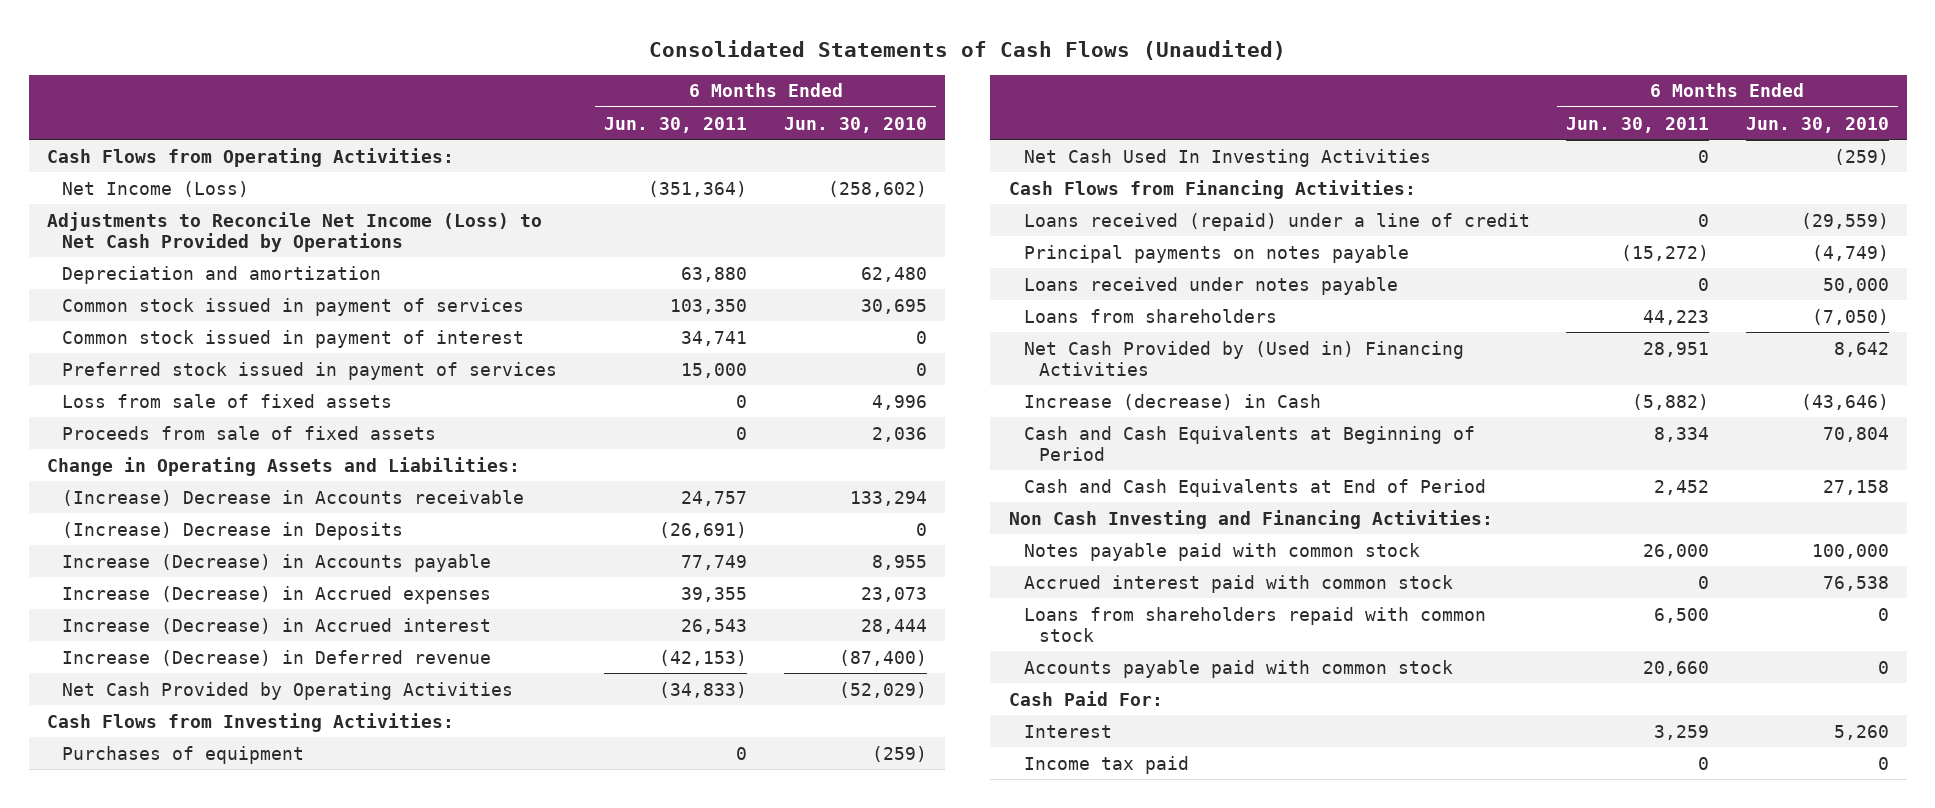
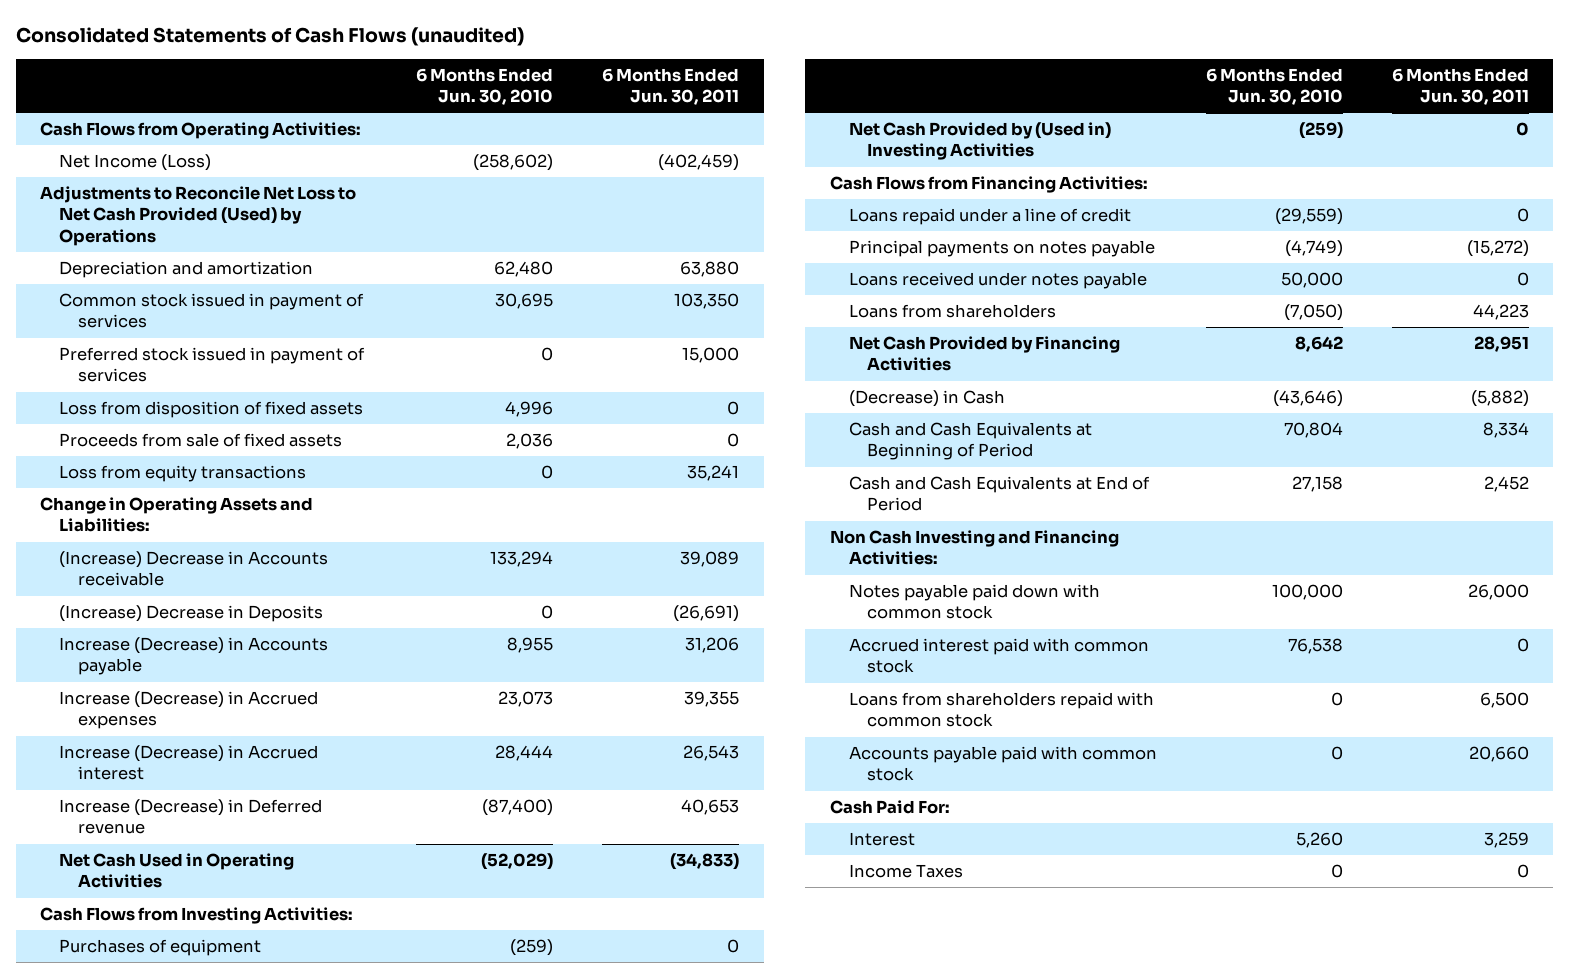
- Consolidated Statements of Cash Flows (Unaudited)
+ Consolidated Statements of Cash Flows (unaudited)
- | 6 Months Ended Jun. 30, 2011 | 6 Months Ended Jun. 30, 2010
+ | 6 Months Ended Jun. 30, 2010 | 6 Months Ended Jun. 30, 2011
- Net Income (Loss) | (351,364) | (258,602)
- Adjustments to Reconcile Net Income (Loss) to Net Cash Provided by Operations
+ Net Income (Loss) | (258,602) | (402,459)
+ Adjustments to Reconcile Net Loss to Net Cash Provided (Used) by Operations
- Common stock issued in payment of interest | 34,741 | 0
- Loss from sale of fixed assets | 0 | 4,996
+ Loss from disposition of fixed assets | 4,996 | 0
+ Loss from equity transactions | 0 | 35,241
- (Increase) Decrease in Accounts receivable | 24,757 | 133,294
+ (Increase) Decrease in Accounts receivable | 133,294 | 39,089
- Increase (Decrease) in Accounts payable | 77,749 | 8,955
+ Increase (Decrease) in Accounts payable | 8,955 | 31,206
- Increase (Decrease) in Deferred revenue | (42,153) | (87,400)
- Net Cash Provided by Operating Activities | (34,833) | (52,029)
+ Increase (Decrease) in Deferred revenue | (87,400) | 40,653
+ Net Cash Used in Operating Activities | (52,029) | (34,833)
- Net Cash Used In Investing Activities | 0 | (259)
+ Net Cash Provided by (Used in) Investing Activities | (259) | 0
- Loans received (repaid) under a line of credit | 0 | (29,559)
+ Loans repaid under a line of credit | (29,559) | 0
- Net Cash Provided by (Used in) Financing Activities | 28,951 | 8,642
- Increase (decrease) in Cash | (5,882) | (43,646)
+ Net Cash Provided by Financing Activities | 8,642 | 28,951
+ (Decrease) in Cash | (43,646) | (5,882)
- Notes payable paid with common stock | 26,000 | 100,000
+ Notes payable paid down with common stock | 100,000 | 26,000
- Income tax paid | 0 | 0
+ Income Taxes | 0 | 0

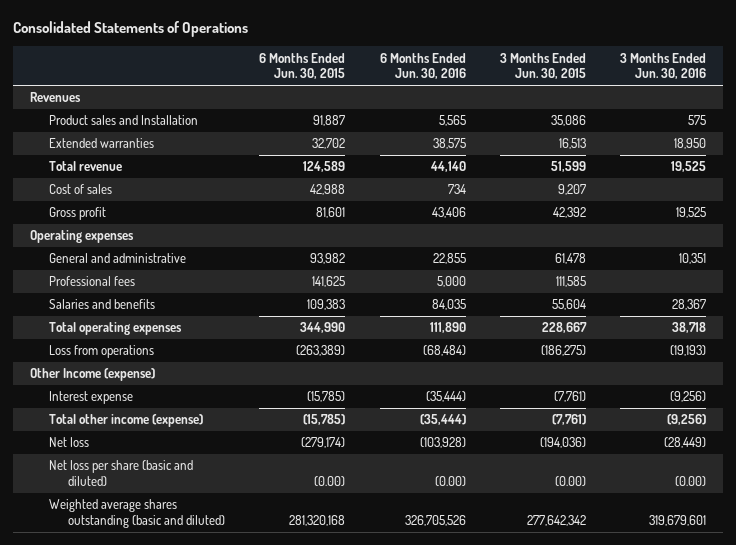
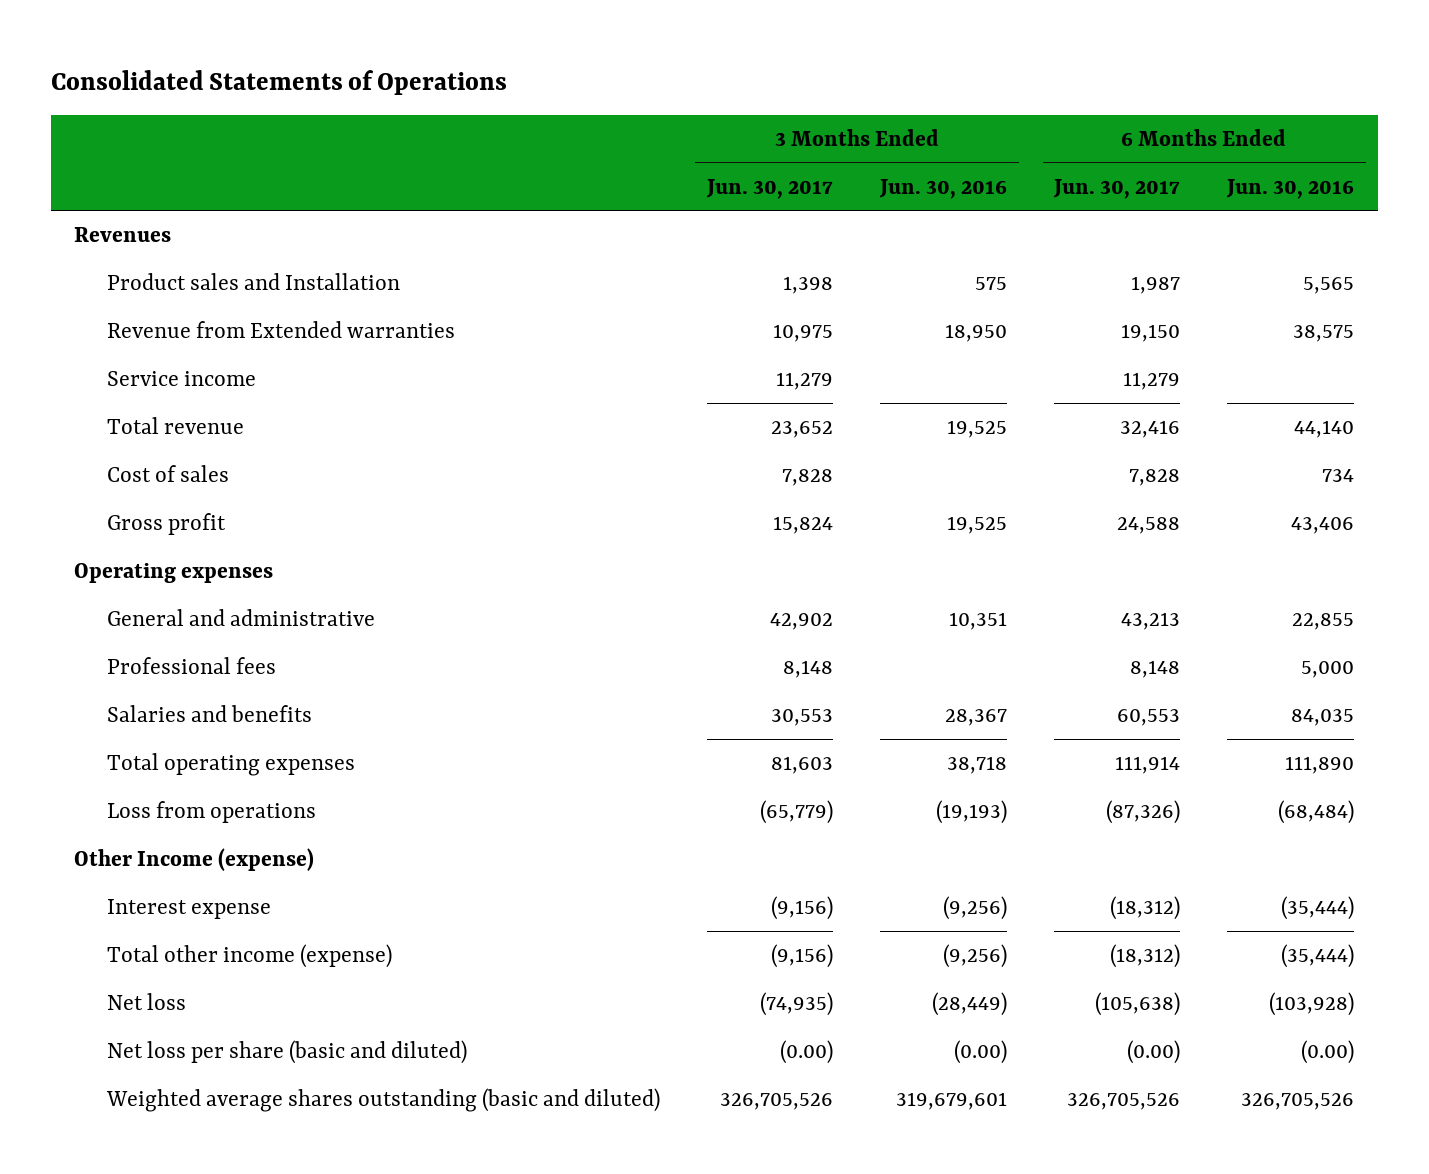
- | 6 Months Ended Jun. 30, 2015 | 6 Months Ended Jun. 30, 2016 | 3 Months Ended Jun. 30, 2015 | 3 Months Ended Jun. 30, 2016
+ | 3 Months Ended Jun. 30, 2017 | 3 Months Ended Jun. 30, 2016 | 6 Months Ended Jun. 30, 2017 | 6 Months Ended Jun. 30, 2016
- Extended warranties | 32,702 | 38,575 | 16,513 | 18,950
+ Revenue from Extended warranties | 10,975 | 18,950 | 19,150 | 38,575
+ Service income | 11,279 | | 11,279 |

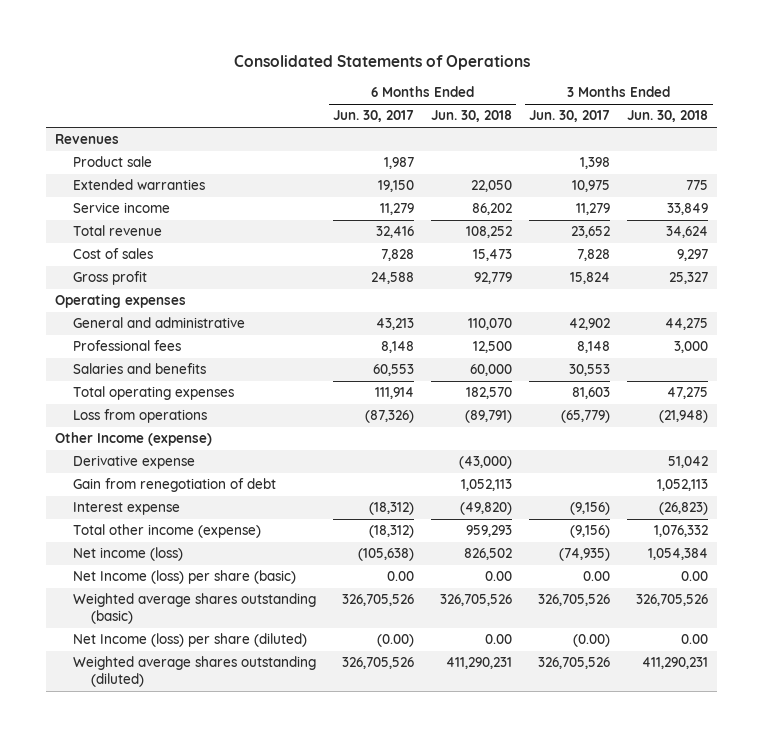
- | 3 Months Ended Jun. 30, 2017 | 3 Months Ended Jun. 30, 2016 | 6 Months Ended Jun. 30, 2017 | 6 Months Ended Jun. 30, 2016
+ | 6 Months Ended Jun. 30, 2017 | 6 Months Ended Jun. 30, 2018 | 3 Months Ended Jun. 30, 2017 | 3 Months Ended Jun. 30, 2018
- Product sales and Installation | 1,398 | 575 | 1,987 | 5,565
- Revenue from Extended warranties | 10,975 | 18,950 | 19,150 | 38,575
+ Product sale | 1,987 | | 1,398 |
+ Extended warranties | 19,150 | 22,050 | 10,975 | 775
+ Derivative expense | | (43,000) | | 51,042
+ Gain from renegotiation of debt | | 1,052,113 | | 1,052,113
- Net loss | (74,935) | (28,449) | (105,638) | (103,928)
- Net loss per share (basic and diluted) | (0.00) | (0.00) | (0.00) | (0.00)
- Weighted average shares outstanding (basic and diluted) | 326,705,526 | 319,679,601 | 326,705,526 | 326,705,526
+ Net income (loss) | (105,638) | 826,502 | (74,935) | 1,054,384
+ Net Income (loss) per share (basic) | 0.00 | 0.00 | 0.00 | 0.00
+ Weighted average shares outstanding (basic) | 326,705,526 | 326,705,526 | 326,705,526 | 326,705,526
+ Net Income (loss) per share (diluted) | (0.00) | 0.00 | (0.00) | 0.00
+ Weighted average shares outstanding (diluted) | 326,705,526 | 411,290,231 | 326,705,526 | 411,290,231

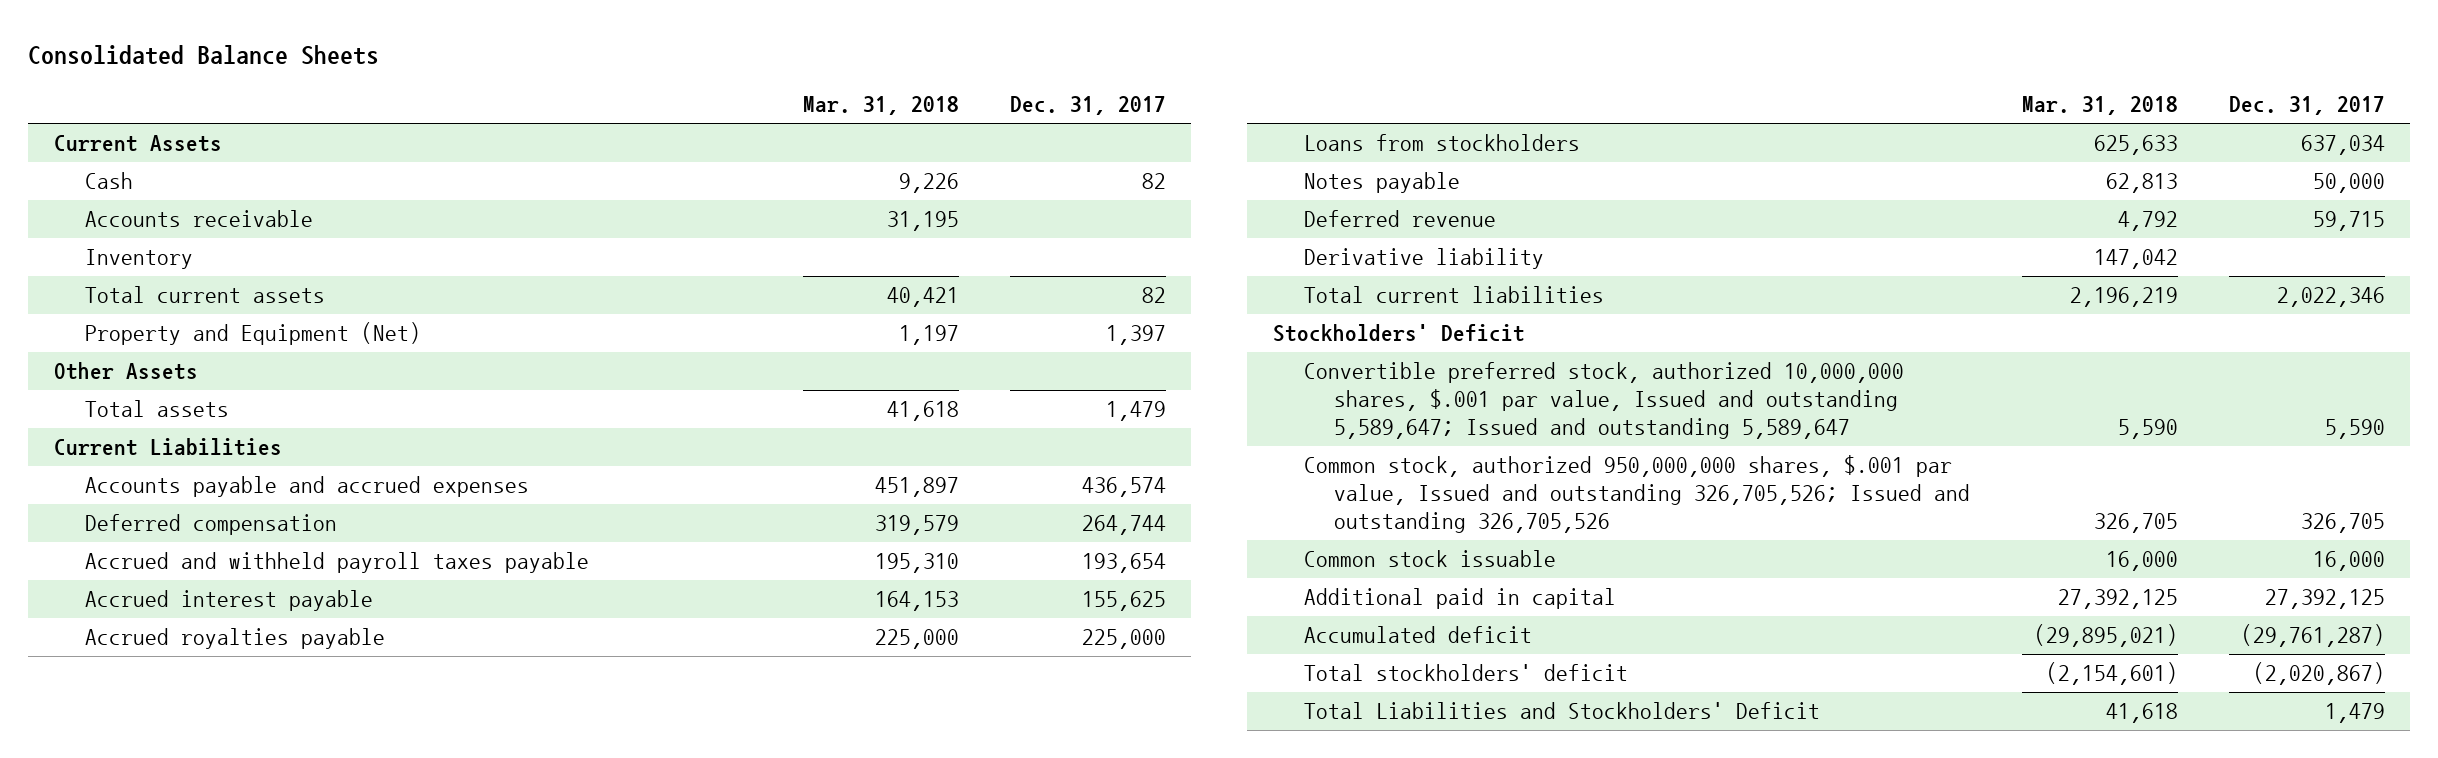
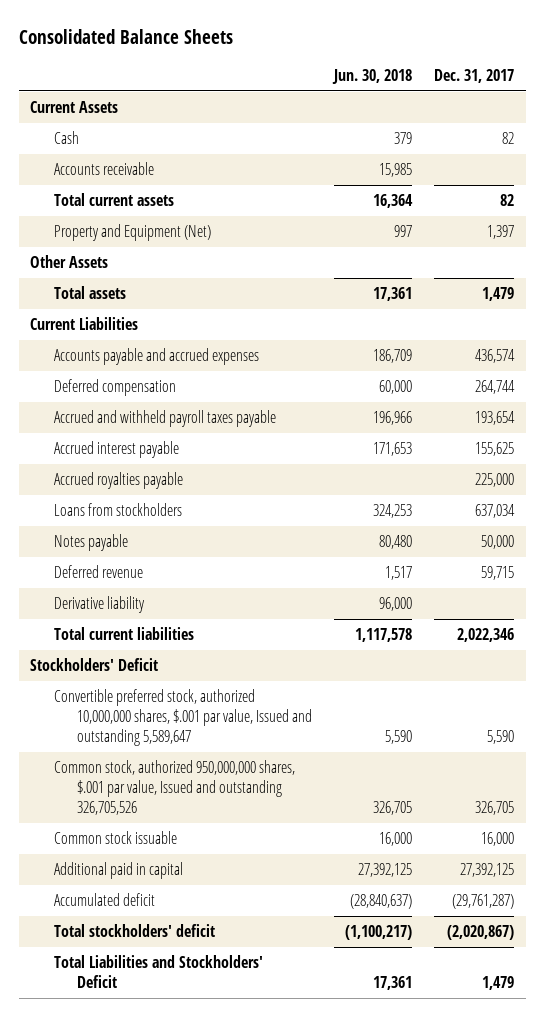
- | Mar. 31, 2018 | Dec. 31, 2017
+ | Jun. 30, 2018 | Dec. 31, 2017
- Inventory
- Convertible preferred stock, authorized 10,000,000 shares, $.001 par value, Issued and outstanding 5,589,647; Issued and outstanding 5,589,647 | 5,590 | 5,590
- Common stock, authorized 950,000,000 shares, $.001 par value, Issued and outstanding 326,705,526; Issued and outstanding 326,705,526 | 326,705 | 326,705
+ Convertible preferred stock, authorized 10,000,000 shares, $.001 par value, Issued and outstanding 5,589,647 | 5,590 | 5,590
+ Common stock, authorized 950,000,000 shares, $.001 par value, Issued and outstanding 326,705,526 | 326,705 | 326,705

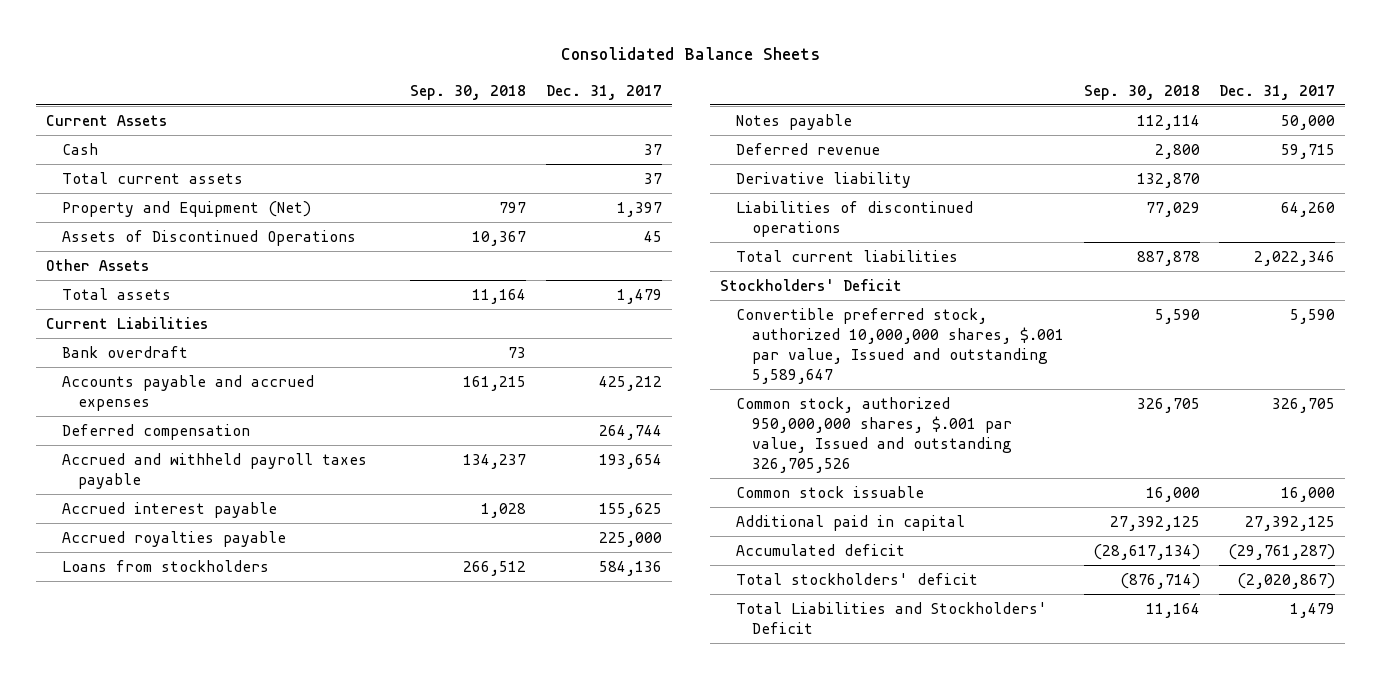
- | Jun. 30, 2018 | Dec. 31, 2017
+ | Sep. 30, 2018 | Dec. 31, 2017
- Cash | 379 | 82
- Accounts receivable | 15,985 |
- Total current assets | 16,364 | 82
+ Cash | | 37
+ Total current assets | | 37
+ Assets of Discontinued Operations | 10,367 | 45
- Accounts payable and accrued expenses | 186,709 | 436,574
+ Bank overdraft | 73 |
+ Accounts payable and accrued expenses | 161,215 | 425,212
- Loans from stockholders | 324,253 | 637,034
+ Loans from stockholders | 266,512 | 584,136
+ Liabilities of discontinued operations | 77,029 | 64,260

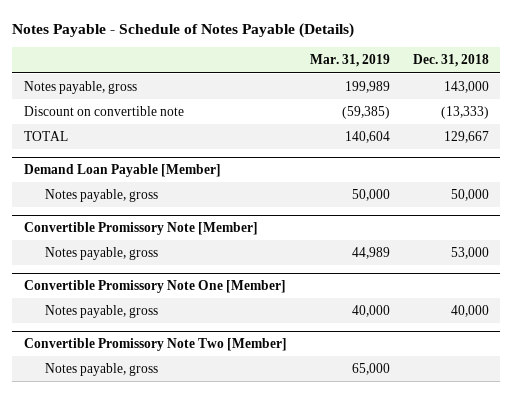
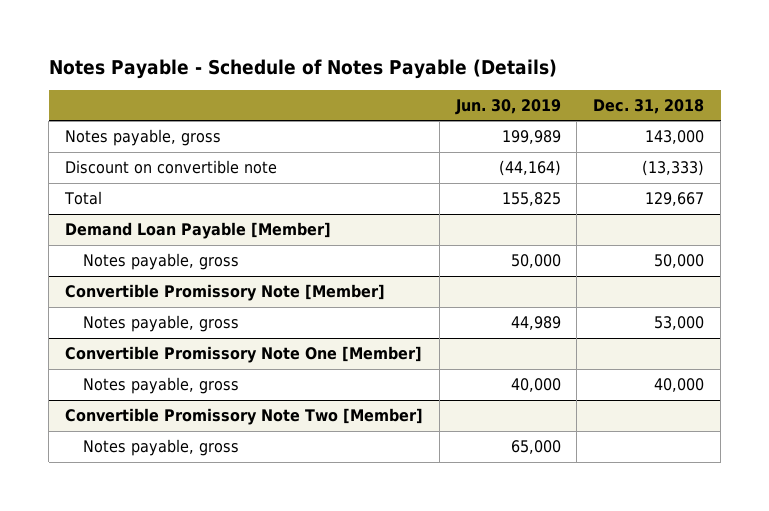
- | Mar. 31, 2019 | Dec. 31, 2018
+ | Jun. 30, 2019 | Dec. 31, 2018
- TOTAL | 140,604 | 129,667
+ Total | 155,825 | 129,667

